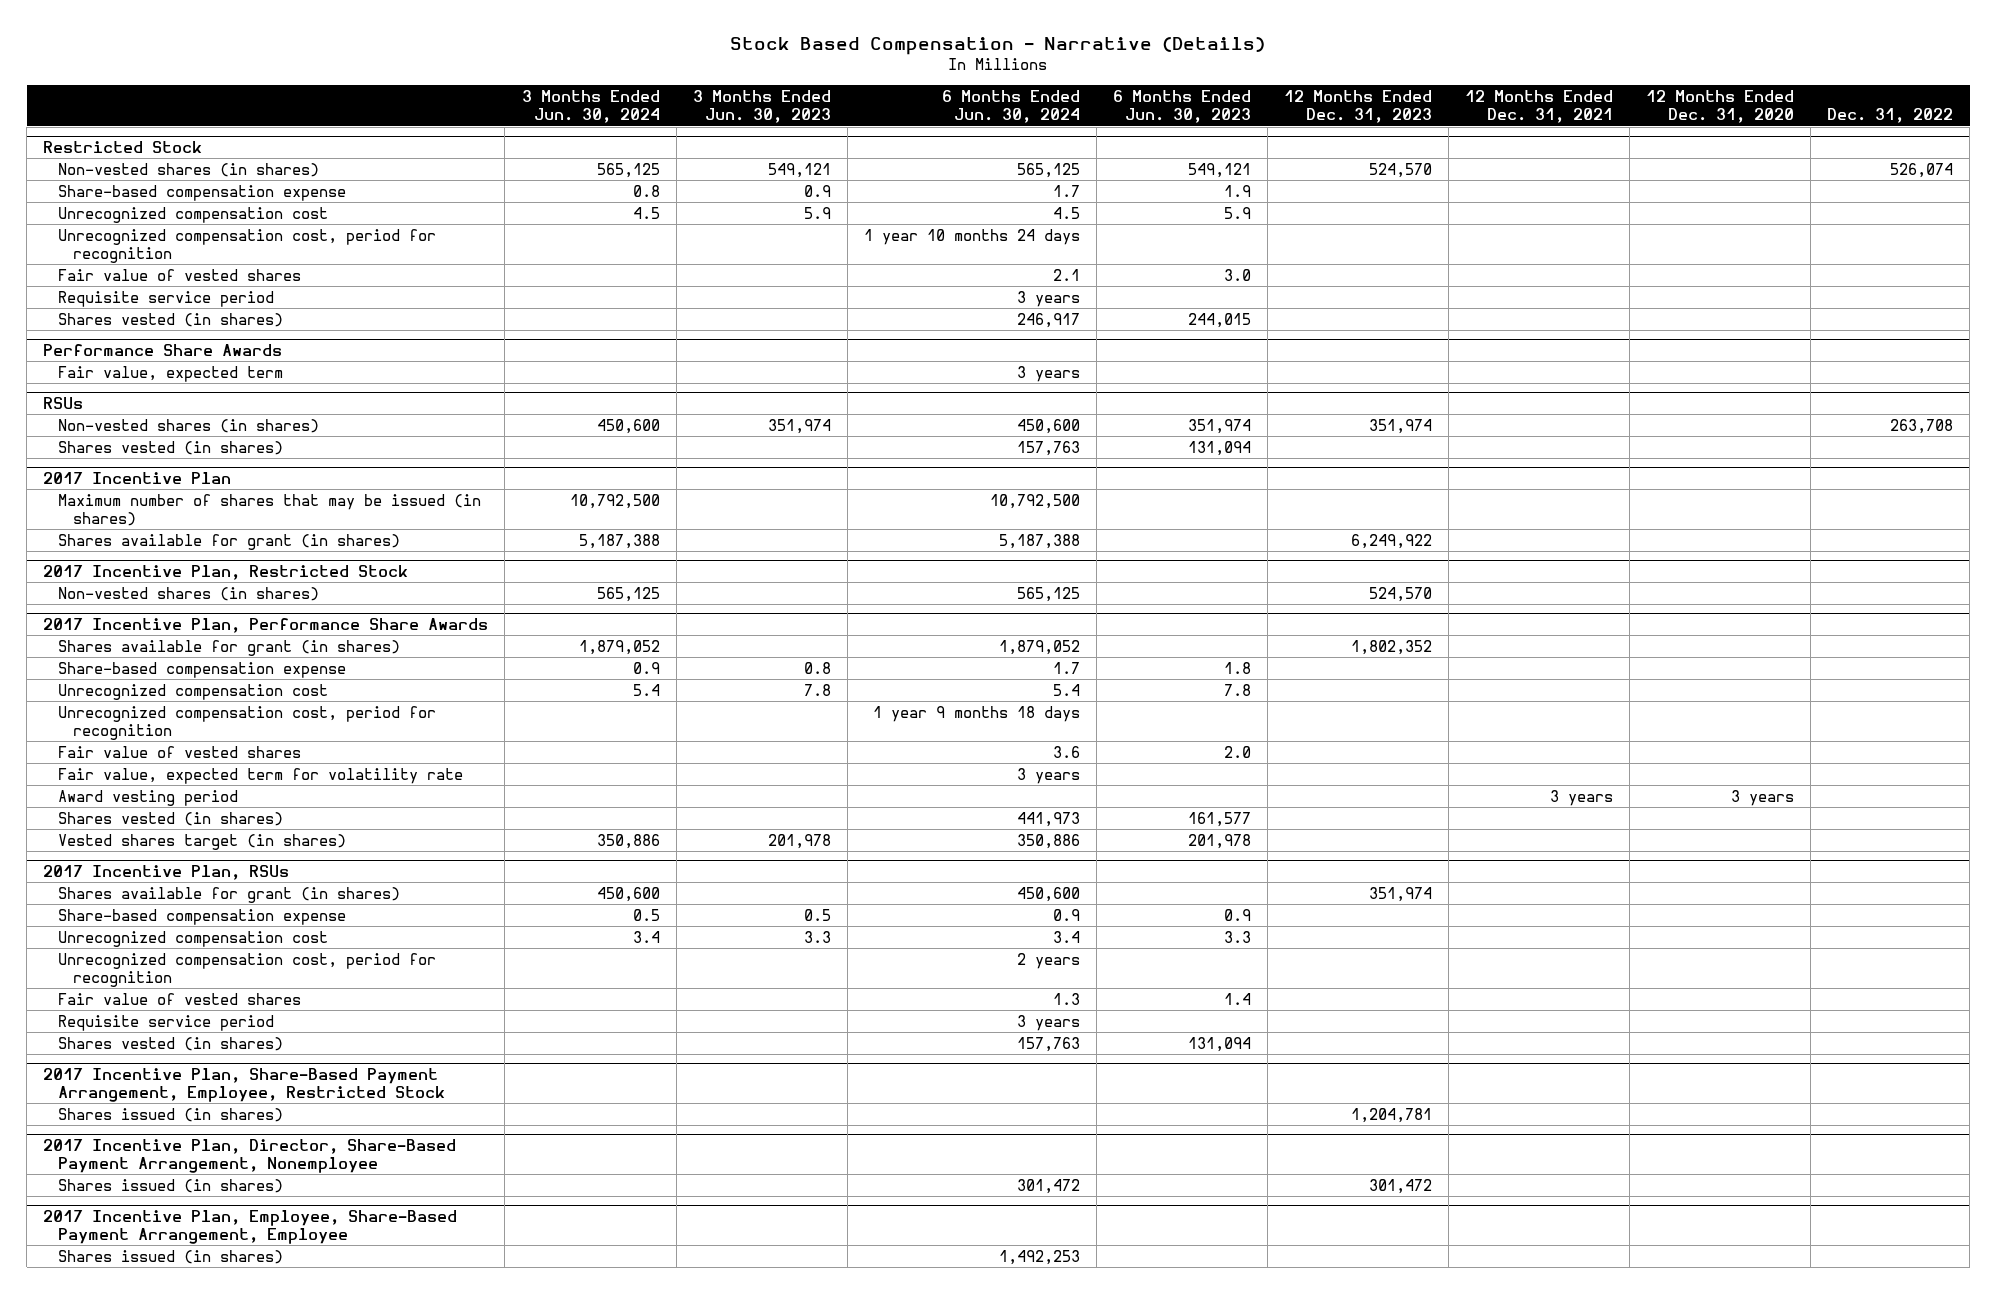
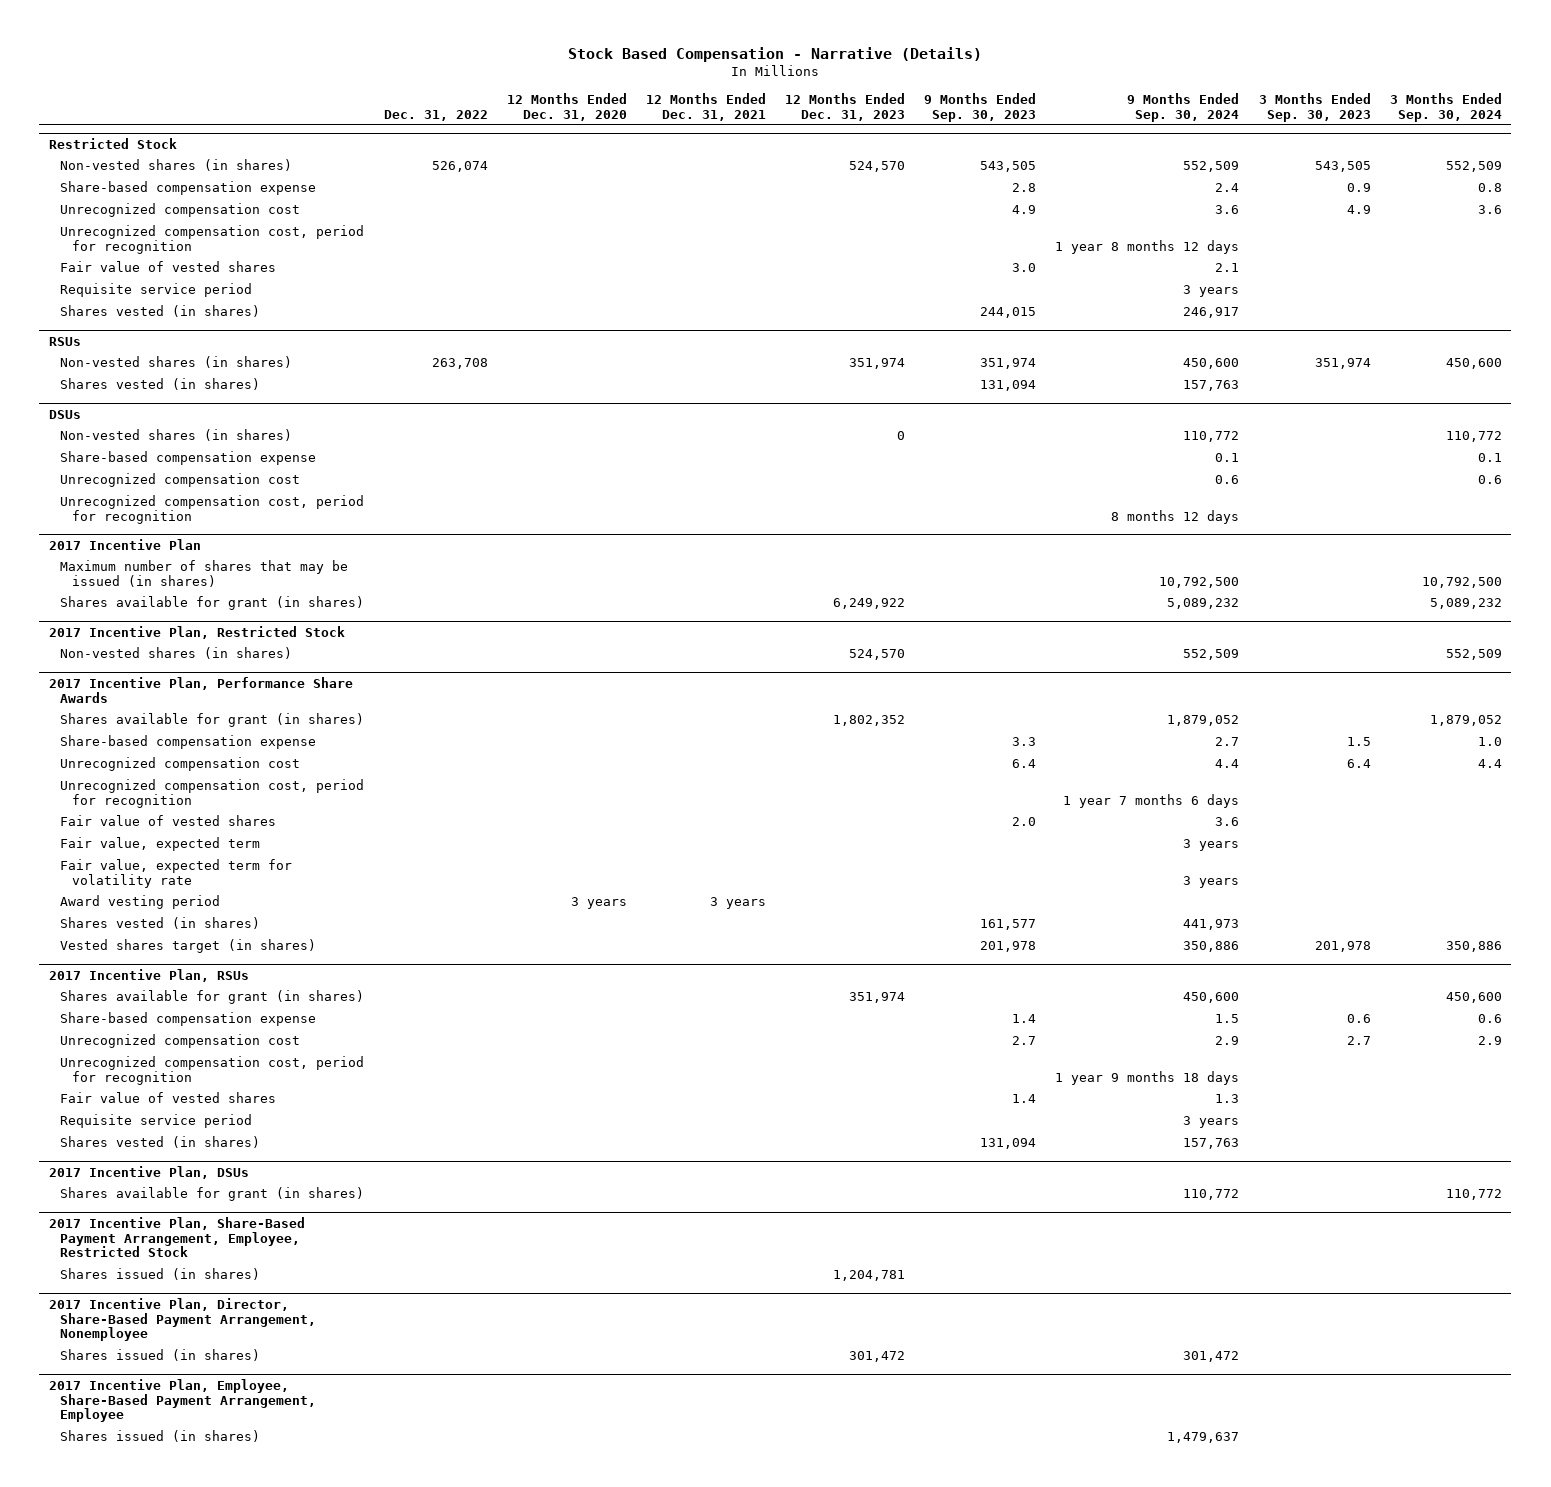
- | 3 Months Ended Jun. 30, 2024 | 3 Months Ended Jun. 30, 2023 | 6 Months Ended Jun. 30, 2024 | 6 Months Ended Jun. 30, 2023 | 12 Months Ended Dec. 31, 2023 | 12 Months Ended Dec. 31, 2021 | 12 Months Ended Dec. 31, 2020 | Dec. 31, 2022
+ | Dec. 31, 2022 | 12 Months Ended Dec. 31, 2020 | 12 Months Ended Dec. 31, 2021 | 12 Months Ended Dec. 31, 2023 | 9 Months Ended Sep. 30, 2023 | 9 Months Ended Sep. 30, 2024 | 3 Months Ended Sep. 30, 2023 | 3 Months Ended Sep. 30, 2024
- Performance Share Awards
- Fair value, expected term | | | 3 years | | | | |
+ DSUs
+ Non-vested shares (in shares) | | | | 0 | | 110,772 | | 110,772
+ Share-based compensation expense | | | | | | 0.1 | | 0.1
+ Unrecognized compensation cost | | | | | | 0.6 | | 0.6
+ Unrecognized compensation cost, period for recognition | | | | | | 8 months 12 days | |
@ 2017 Incentive Plan, Performance Share Awards
+ Fair value, expected term | | | | | | 3 years | |
+ 2017 Incentive Plan, DSUs
+ Shares available for grant (in shares) | | | | | | 110,772 | | 110,772

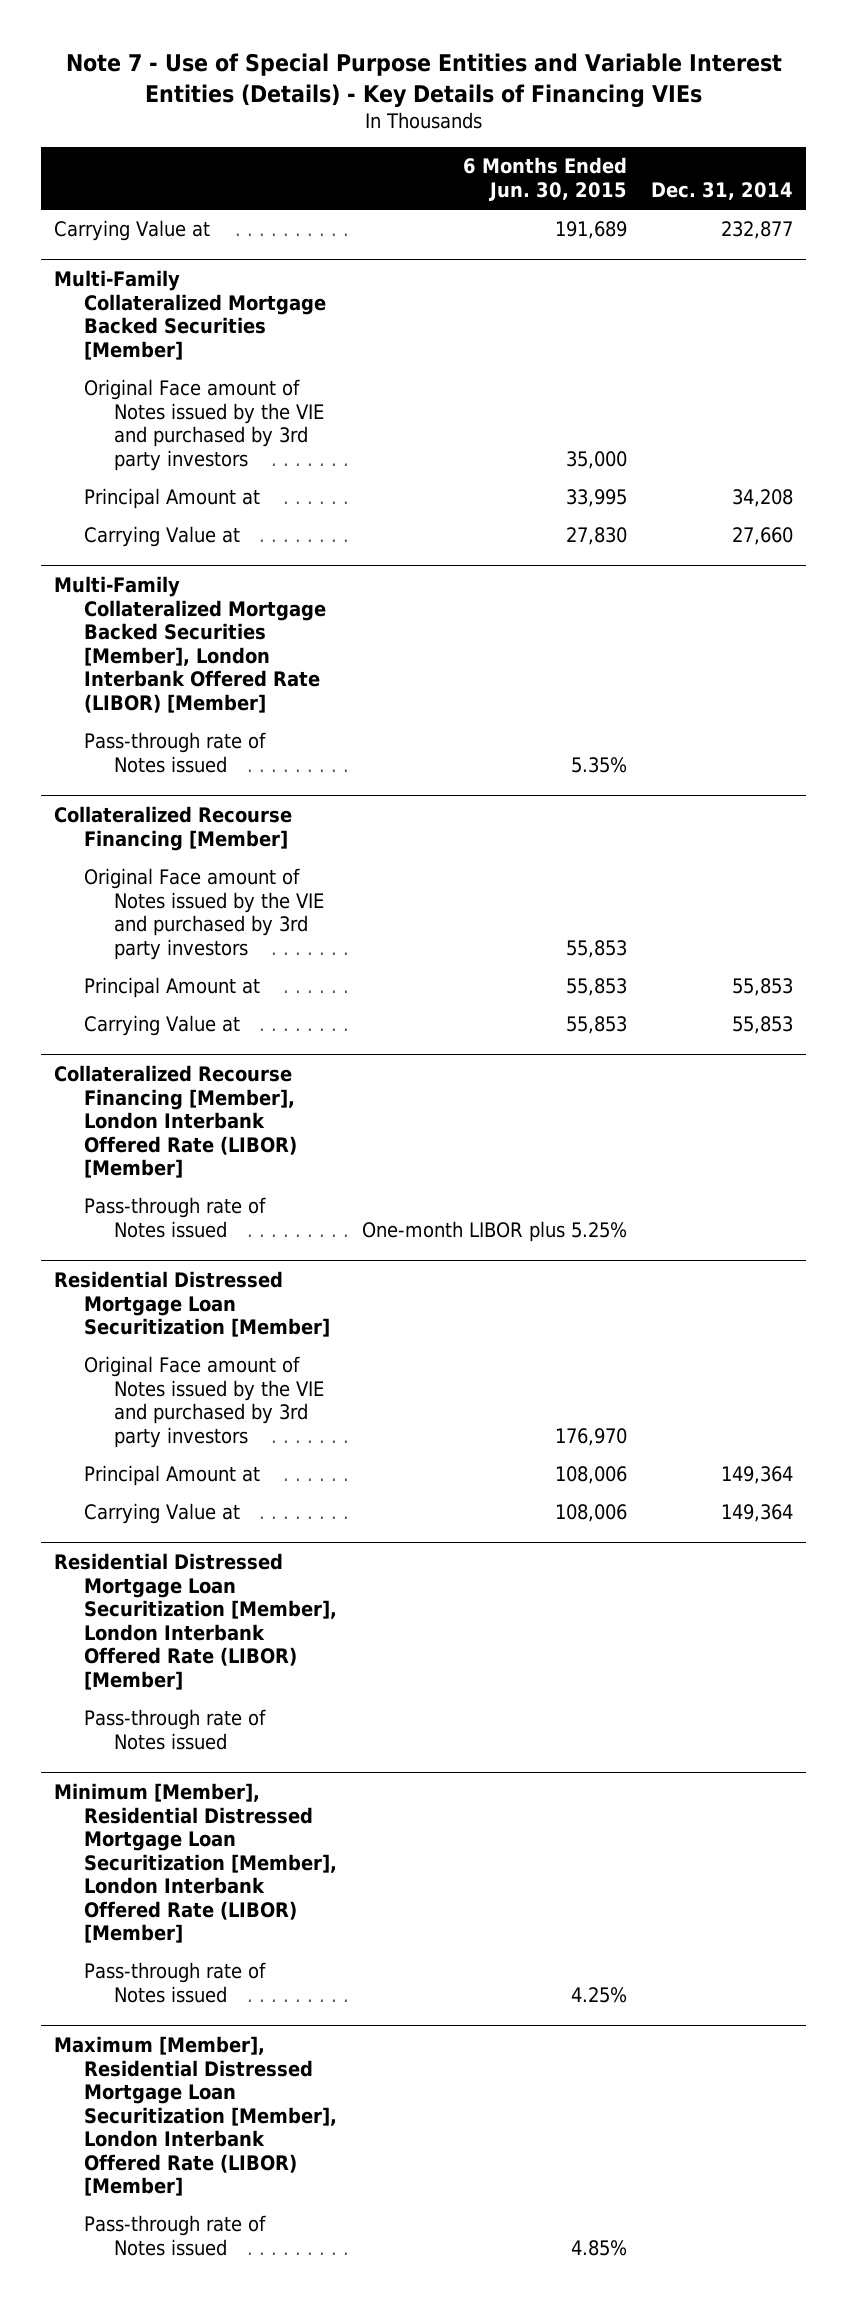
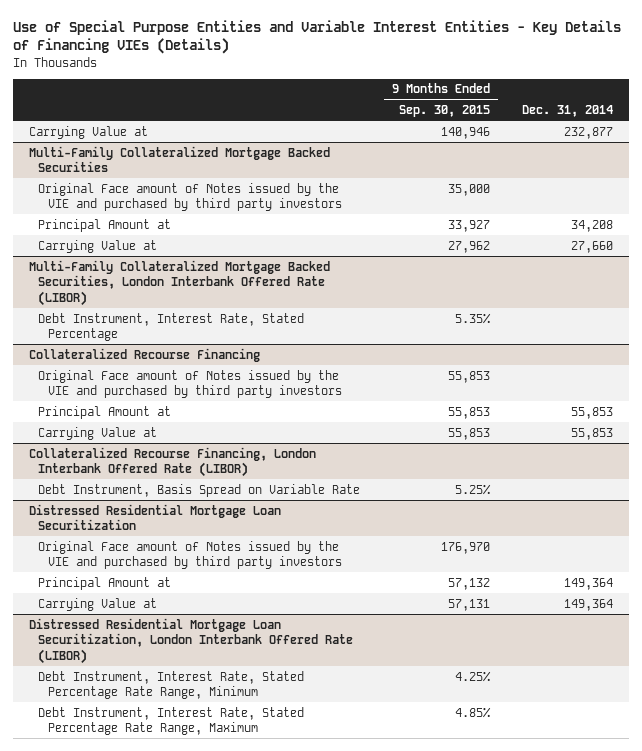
- Note 7 - Use of Special Purpose Entities and Variable Interest Entities (Details) - Key Details of Financing VIEs
+ Use of Special Purpose Entities and Variable Interest Entities - Key Details of Financing VIEs (Details)
- | 6 Months Ended Jun. 30, 2015 | Dec. 31, 2014
+ | 9 Months Ended Sep. 30, 2015 | Dec. 31, 2014
- Multi-Family Collateralized Mortgage Backed Securities [Member]
- Original Face amount of Notes issued by the VIE and purchased by 3rd party investors | 35,000 |
+ Multi-Family Collateralized Mortgage Backed Securities
+ Original Face amount of Notes issued by the VIE and purchased by third party investors | 35,000 |
- Multi-Family Collateralized Mortgage Backed Securities [Member], London Interbank Offered Rate (LIBOR) [Member]
- Pass-through rate of Notes issued | 5.35% |
- Collateralized Recourse Financing [Member]
- Original Face amount of Notes issued by the VIE and purchased by 3rd party investors | 55,853 |
+ Multi-Family Collateralized Mortgage Backed Securities, London Interbank Offered Rate (LIBOR)
+ Debt Instrument, Interest Rate, Stated Percentage | 5.35% |
+ Collateralized Recourse Financing
+ Original Face amount of Notes issued by the VIE and purchased by third party investors | 55,853 |
- Collateralized Recourse Financing [Member], London Interbank Offered Rate (LIBOR) [Member]
- Pass-through rate of Notes issued | One-month LIBOR plus 5.25% |
- Residential Distressed Mortgage Loan Securitization [Member]
- Original Face amount of Notes issued by the VIE and purchased by 3rd party investors | 176,970 |
+ Collateralized Recourse Financing, London Interbank Offered Rate (LIBOR)
+ Debt Instrument, Basis Spread on Variable Rate | 5.25% |
+ Distressed Residential Mortgage Loan Securitization
+ Original Face amount of Notes issued by the VIE and purchased by third party investors | 176,970 |
- Residential Distressed Mortgage Loan Securitization [Member], London Interbank Offered Rate (LIBOR) [Member]
- Pass-through rate of Notes issued
- Minimum [Member], Residential Distressed Mortgage Loan Securitization [Member], London Interbank Offered Rate (LIBOR) [Member]
- Pass-through rate of Notes issued | 4.25% |
- Maximum [Member], Residential Distressed Mortgage Loan Securitization [Member], London Interbank Offered Rate (LIBOR) [Member]
- Pass-through rate of Notes issued | 4.85% |
+ Distressed Residential Mortgage Loan Securitization, London Interbank Offered Rate (LIBOR)
+ Debt Instrument, Interest Rate, Stated Percentage Rate Range, Minimum | 4.25% |
+ Debt Instrument, Interest Rate, Stated Percentage Rate Range, Maximum | 4.85% |

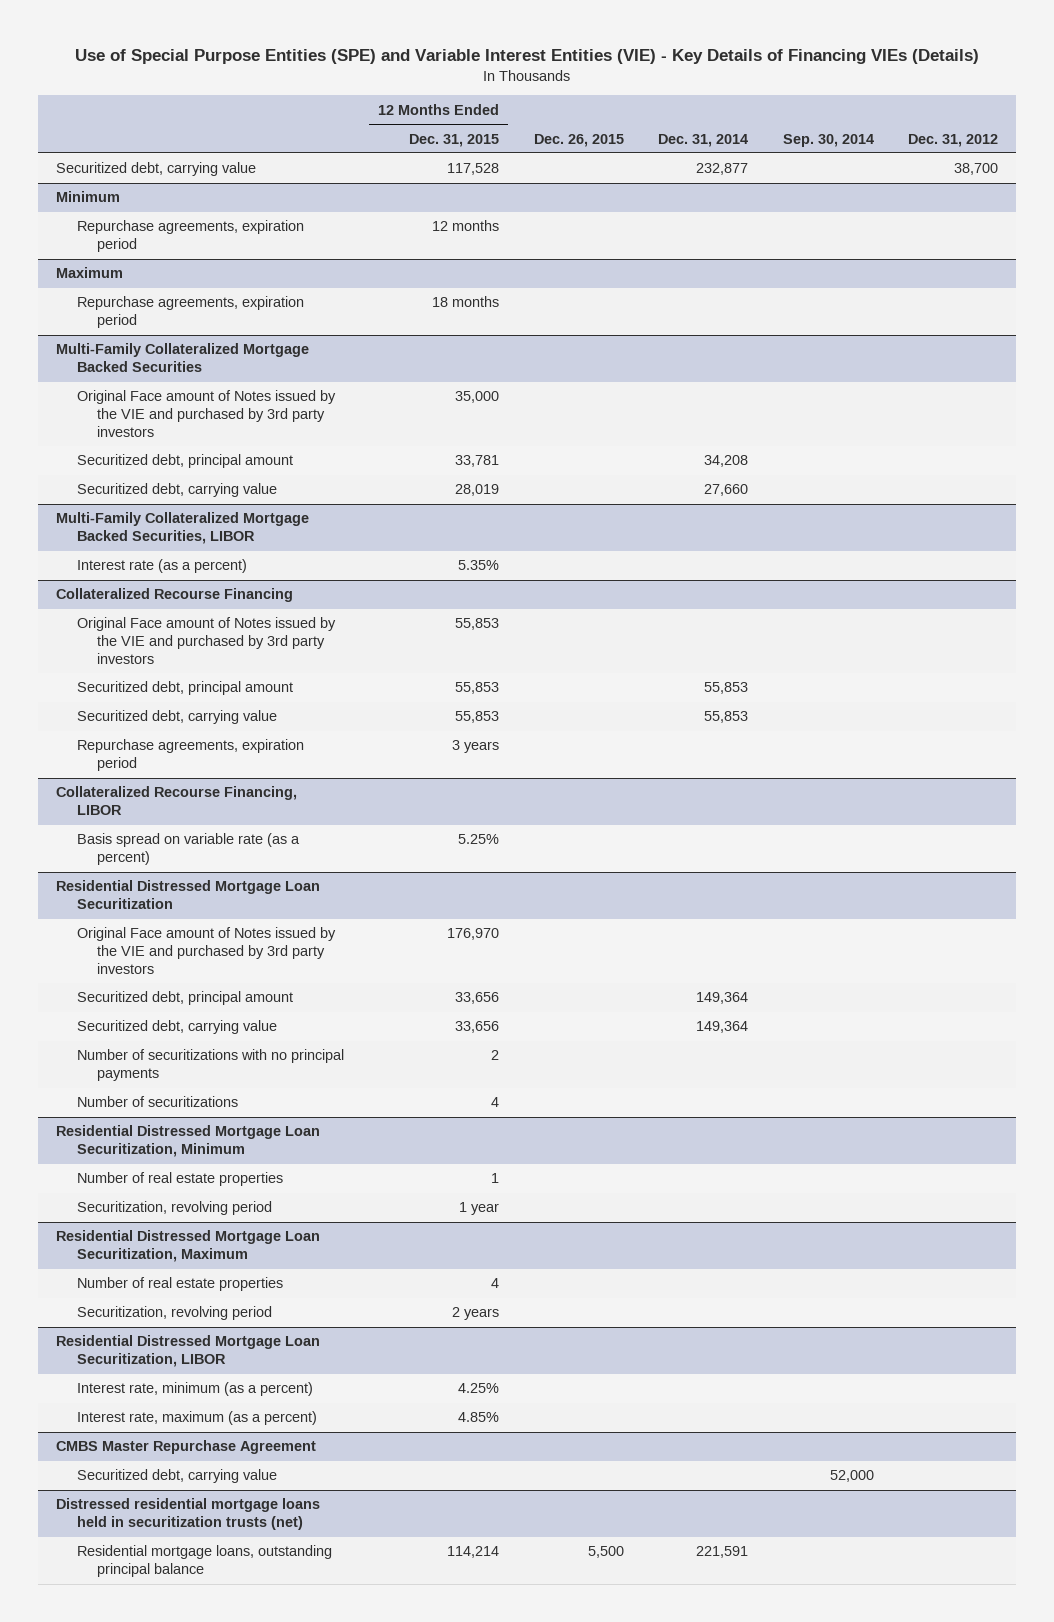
- Use of Special Purpose Entities and Variable Interest Entities - Key Details of Financing VIEs (Details)
+ Use of Special Purpose Entities (SPE) and Variable Interest Entities (VIE) - Key Details of Financing VIEs (Details)
- | 9 Months Ended Sep. 30, 2015 | Dec. 31, 2014
+ | 12 Months Ended Dec. 31, 2015 | Dec. 26, 2015 | Dec. 31, 2014 | Sep. 30, 2014 | Dec. 31, 2012
- Carrying Value at | 140,946 | 232,877
+ Securitized debt, carrying value | 117,528 | | 232,877 | | 38,700
+ Minimum
+ Repurchase agreements, expiration period | 12 months | | | |
+ Maximum
+ Repurchase agreements, expiration period | 18 months | | | |
@ Multi-Family Collateralized Mortgage Backed Securities
- Original Face amount of Notes issued by the VIE and purchased by third party investors | 35,000 |
- Principal Amount at | 33,927 | 34,208
- Carrying Value at | 27,962 | 27,660
- Multi-Family Collateralized Mortgage Backed Securities, London Interbank Offered Rate (LIBOR)
- Debt Instrument, Interest Rate, Stated Percentage | 5.35% |
@ Multi-Family Collateralized Mortgage Backed Securities
+ Original Face amount of Notes issued by the VIE and purchased by 3rd party investors | 35,000 | | | |
+ Securitized debt, principal amount | 33,781 | | 34,208 | |
+ Securitized debt, carrying value | 28,019 | | 27,660 | |
+ Multi-Family Collateralized Mortgage Backed Securities, LIBOR
+ Interest rate (as a percent) | 5.35% | | | |
@ Collateralized Recourse Financing
- Original Face amount of Notes issued by the VIE and purchased by third party investors | 55,853 |
- Principal Amount at | 55,853 | 55,853
- Carrying Value at | 55,853 | 55,853
- Collateralized Recourse Financing, London Interbank Offered Rate (LIBOR)
- Debt Instrument, Basis Spread on Variable Rate | 5.25% |
- Distressed Residential Mortgage Loan Securitization
- Original Face amount of Notes issued by the VIE and purchased by third party investors | 176,970 |
- Principal Amount at | 57,132 | 149,364
- Carrying Value at | 57,131 | 149,364
- Distressed Residential Mortgage Loan Securitization, London Interbank Offered Rate (LIBOR)
- Debt Instrument, Interest Rate, Stated Percentage Rate Range, Minimum | 4.25% |
- Debt Instrument, Interest Rate, Stated Percentage Rate Range, Maximum | 4.85% |
@ Collateralized Recourse Financing
+ Original Face amount of Notes issued by the VIE and purchased by 3rd party investors | 55,853 | | | |
+ Securitized debt, principal amount | 55,853 | | 55,853 | |
+ Securitized debt, carrying value | 55,853 | | 55,853 | |
+ Repurchase agreements, expiration period | 3 years | | | |
+ Collateralized Recourse Financing, LIBOR
+ Basis spread on variable rate (as a percent) | 5.25% | | | |
+ Residential Distressed Mortgage Loan Securitization
+ Original Face amount of Notes issued by the VIE and purchased by 3rd party investors | 176,970 | | | |
+ Securitized debt, principal amount | 33,656 | | 149,364 | |
+ Securitized debt, carrying value | 33,656 | | 149,364 | |
+ Number of securitizations with no principal payments | 2 | | | |
+ Number of securitizations | 4 | | | |
+ Residential Distressed Mortgage Loan Securitization, Minimum
+ Number of real estate properties | 1 | | | |
+ Securitization, revolving period | 1 year | | | |
+ Residential Distressed Mortgage Loan Securitization, Maximum
+ Number of real estate properties | 4 | | | |
+ Securitization, revolving period | 2 years | | | |
+ Residential Distressed Mortgage Loan Securitization, LIBOR
+ Interest rate, minimum (as a percent) | 4.25% | | | |
+ Interest rate, maximum (as a percent) | 4.85% | | | |
+ CMBS Master Repurchase Agreement
+ Securitized debt, carrying value | | | | 52,000 |
+ Distressed residential mortgage loans held in securitization trusts (net)
+ Residential mortgage loans, outstanding principal balance | 114,214 | 5,500 | 221,591 | |

